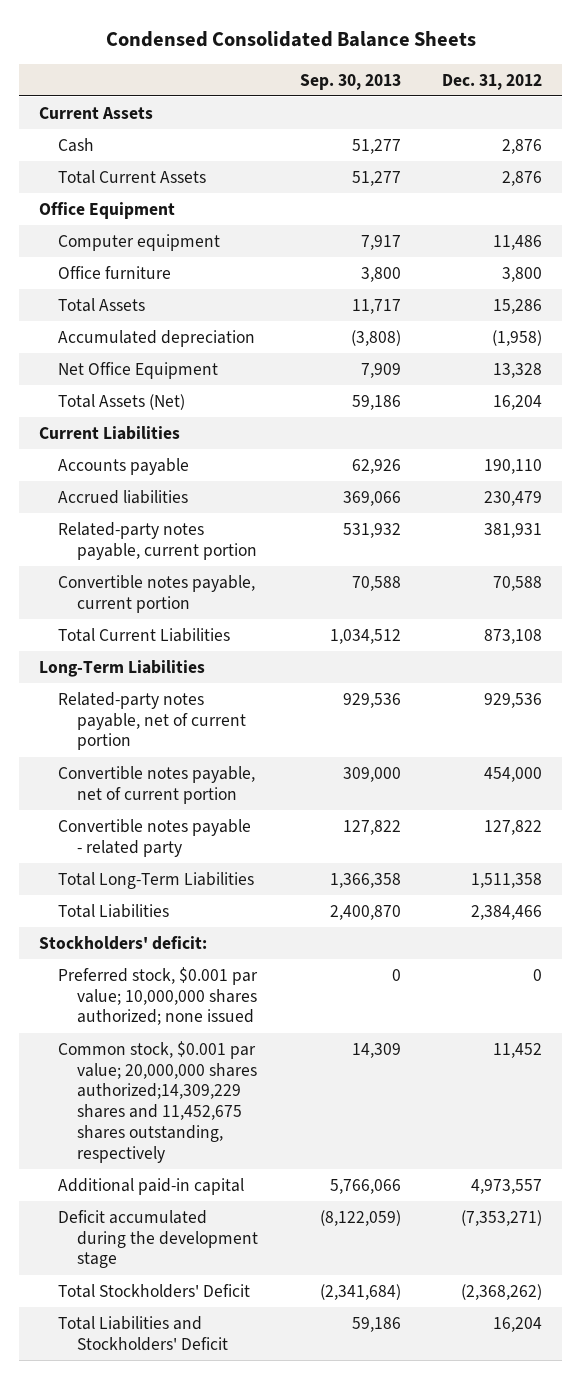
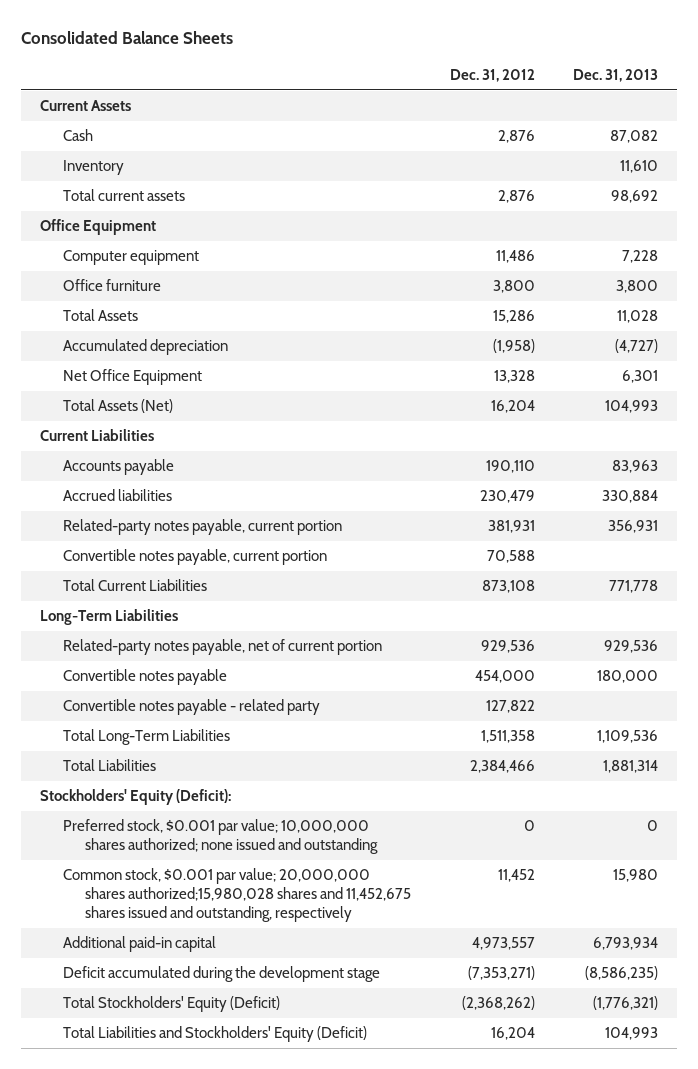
- Condensed Consolidated Balance Sheets
+ Consolidated Balance Sheets
- | Sep. 30, 2013 | Dec. 31, 2012
+ | Dec. 31, 2012 | Dec. 31, 2013
- Total Current Assets | 51,277 | 2,876
+ Inventory | | 11,610
+ Total current assets | 2,876 | 98,692
- Convertible notes payable, net of current portion | 309,000 | 454,000
+ Convertible notes payable | 454,000 | 180,000
- Stockholders' deficit:
- Preferred stock, $0.001 par value; 10,000,000 shares authorized; none issued | 0 | 0
- Common stock, $0.001 par value; 20,000,000 shares authorized;14,309,229 shares and 11,452,675 shares outstanding, respectively | 14,309 | 11,452
+ Stockholders' Equity (Deficit):
+ Preferred stock, $0.001 par value; 10,000,000 shares authorized; none issued and outstanding | 0 | 0
+ Common stock, $0.001 par value; 20,000,000 shares authorized;15,980,028 shares and 11,452,675 shares issued and outstanding, respectively | 11,452 | 15,980
- Total Stockholders' Deficit | (2,341,684) | (2,368,262)
- Total Liabilities and Stockholders' Deficit | 59,186 | 16,204
+ Total Stockholders' Equity (Deficit) | (2,368,262) | (1,776,321)
+ Total Liabilities and Stockholders' Equity (Deficit) | 16,204 | 104,993

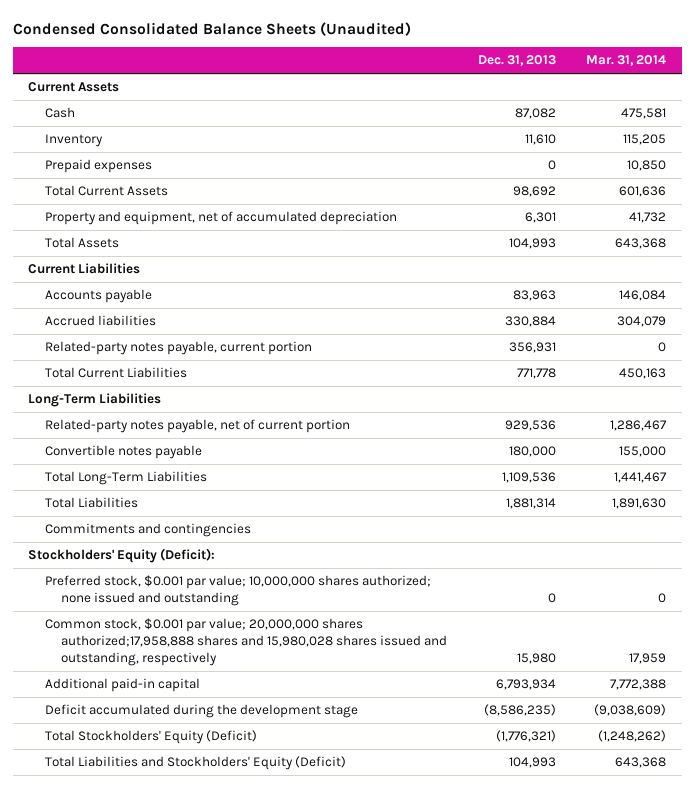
- Consolidated Balance Sheets
+ Condensed Consolidated Balance Sheets (Unaudited)
- | Dec. 31, 2012 | Dec. 31, 2013
+ | Dec. 31, 2013 | Mar. 31, 2014
- Total current assets | 2,876 | 98,692
- Office Equipment
- Computer equipment | 11,486 | 7,228
- Office furniture | 3,800 | 3,800
- Total Assets | 15,286 | 11,028
- Accumulated depreciation | (1,958) | (4,727)
- Net Office Equipment | 13,328 | 6,301
- Total Assets (Net) | 16,204 | 104,993
+ Prepaid expenses | 0 | 10,850
+ Total Current Assets | 98,692 | 601,636
+ Property and equipment, net of accumulated depreciation | 6,301 | 41,732
+ Total Assets | 104,993 | 643,368
- Convertible notes payable, current portion | 70,588 |
- Convertible notes payable - related party | 127,822 |
+ Commitments and contingencies
- Common stock, $0.001 par value; 20,000,000 shares authorized;15,980,028 shares and 11,452,675 shares issued and outstanding, respectively | 11,452 | 15,980
+ Common stock, $0.001 par value; 20,000,000 shares authorized;17,958,888 shares and 15,980,028 shares issued and outstanding, respectively | 15,980 | 17,959

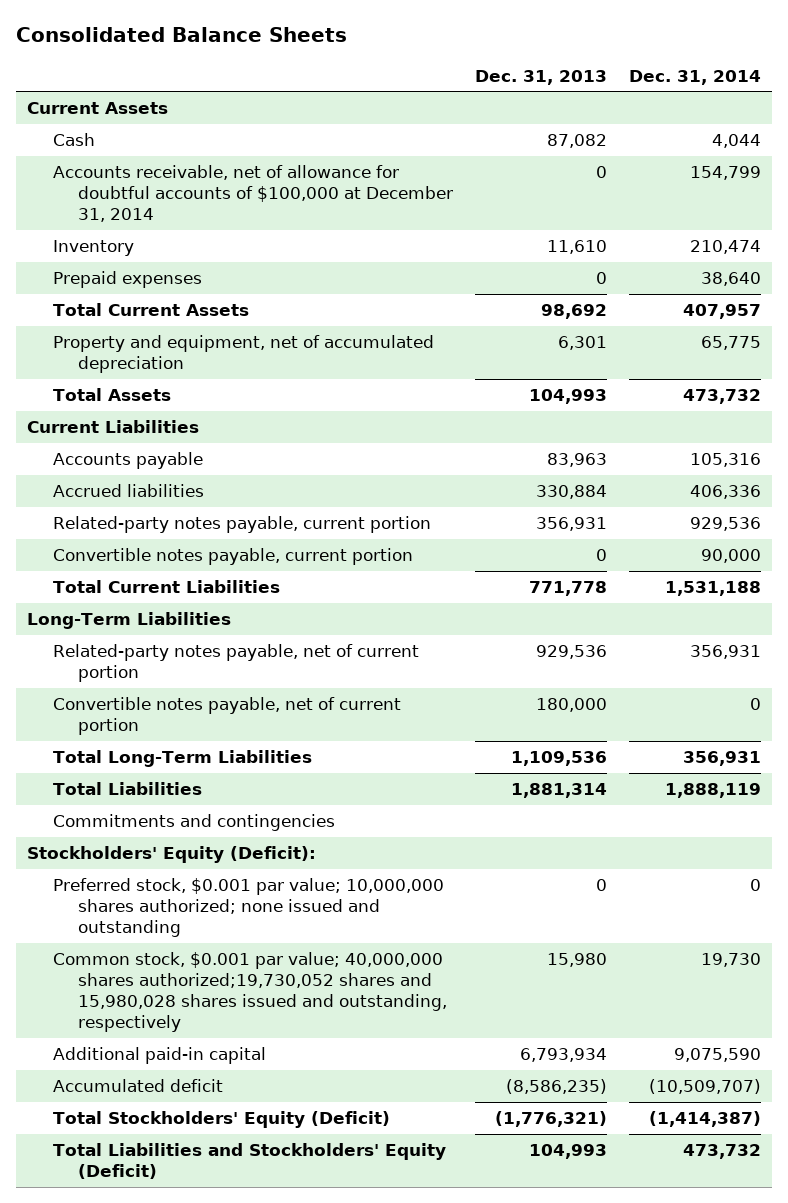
- Condensed Consolidated Balance Sheets (Unaudited)
+ Consolidated Balance Sheets
- | Dec. 31, 2013 | Mar. 31, 2014
+ | Dec. 31, 2013 | Dec. 31, 2014
+ Accounts receivable, net of allowance for doubtful accounts of $100,000 at December 31, 2014 | 0 | 154,799
+ Convertible notes payable, current portion | 0 | 90,000
- Convertible notes payable | 180,000 | 155,000
+ Convertible notes payable, net of current portion | 180,000 | 0
- Common stock, $0.001 par value; 20,000,000 shares authorized;17,958,888 shares and 15,980,028 shares issued and outstanding, respectively | 15,980 | 17,959
+ Common stock, $0.001 par value; 40,000,000 shares authorized;19,730,052 shares and 15,980,028 shares issued and outstanding, respectively | 15,980 | 19,730
- Deficit accumulated during the development stage | (8,586,235) | (9,038,609)
+ Accumulated deficit | (8,586,235) | (10,509,707)

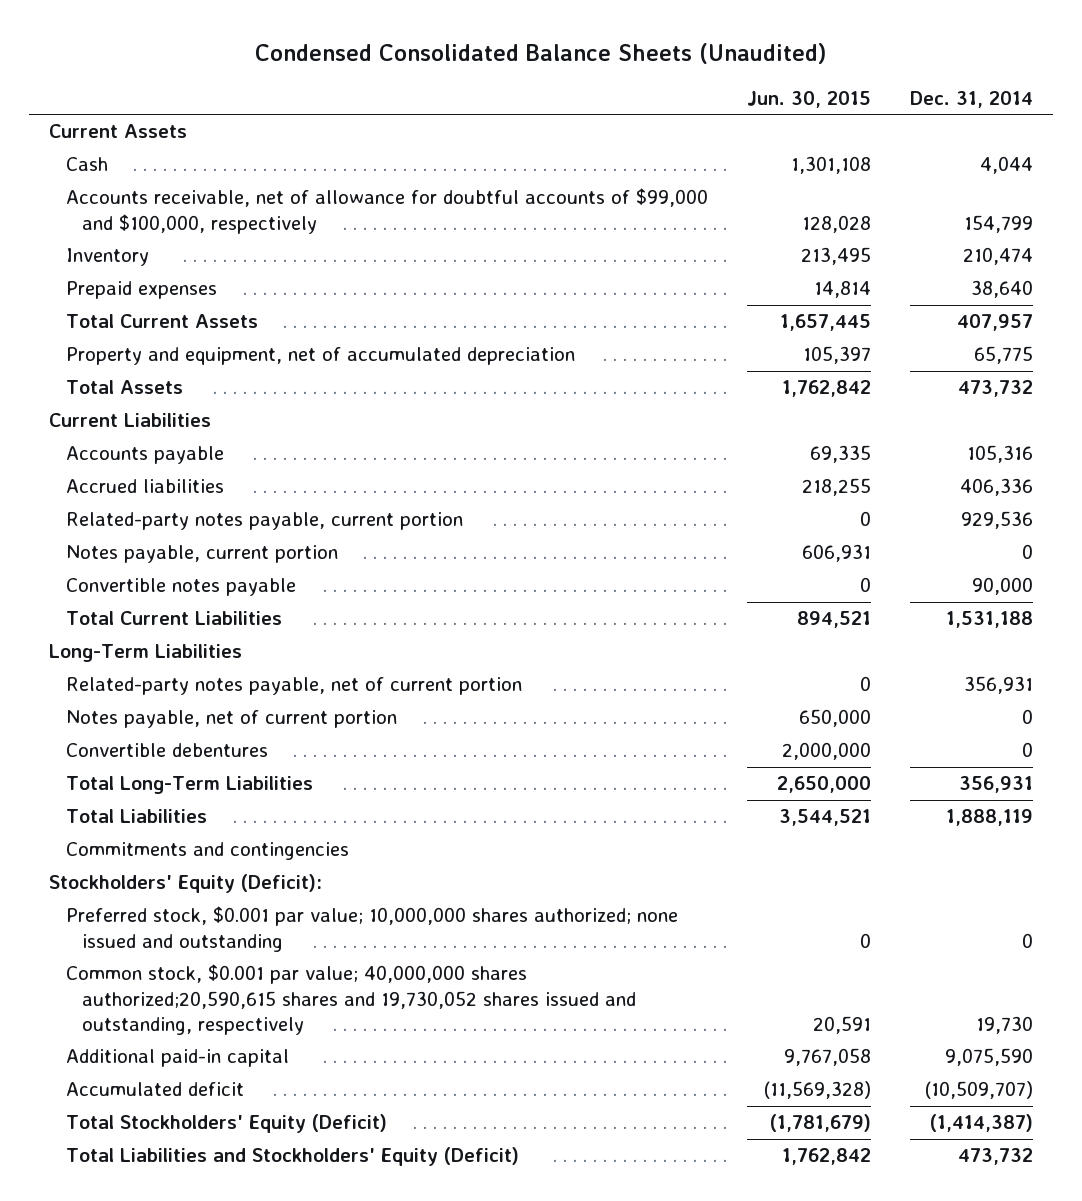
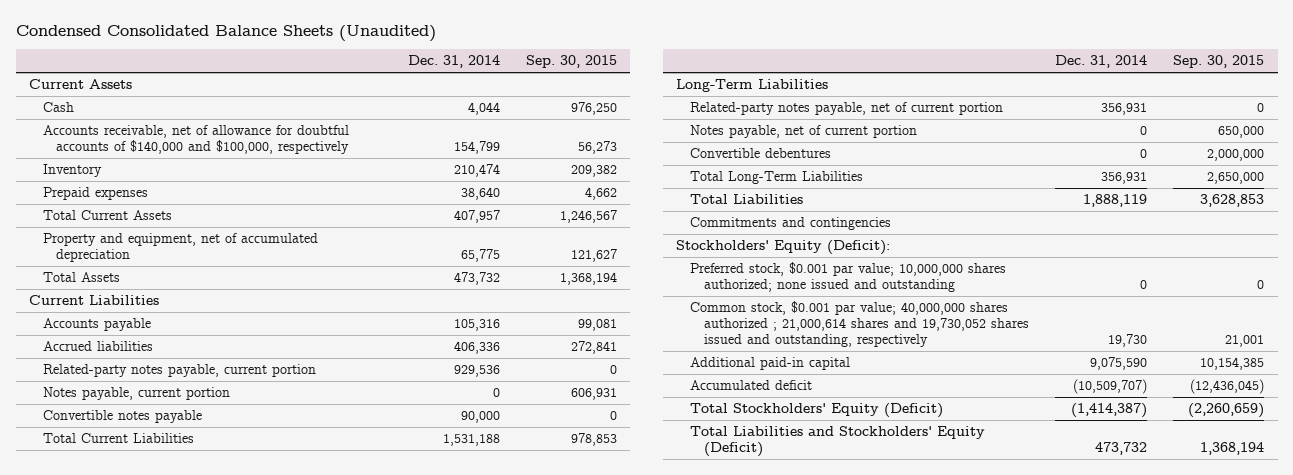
- | Jun. 30, 2015 | Dec. 31, 2014
+ | Dec. 31, 2014 | Sep. 30, 2015
- Accounts receivable, net of allowance for doubtful accounts of $99,000 and $100,000, respectively | 128,028 | 154,799
+ Accounts receivable, net of allowance for doubtful accounts of $140,000 and $100,000, respectively | 154,799 | 56,273
- Common stock, $0.001 par value; 40,000,000 shares authorized;20,590,615 shares and 19,730,052 shares issued and outstanding, respectively | 20,591 | 19,730
+ Common stock, $0.001 par value; 40,000,000 shares authorized ; 21,000,614 shares and 19,730,052 shares issued and outstanding, respectively | 19,730 | 21,001

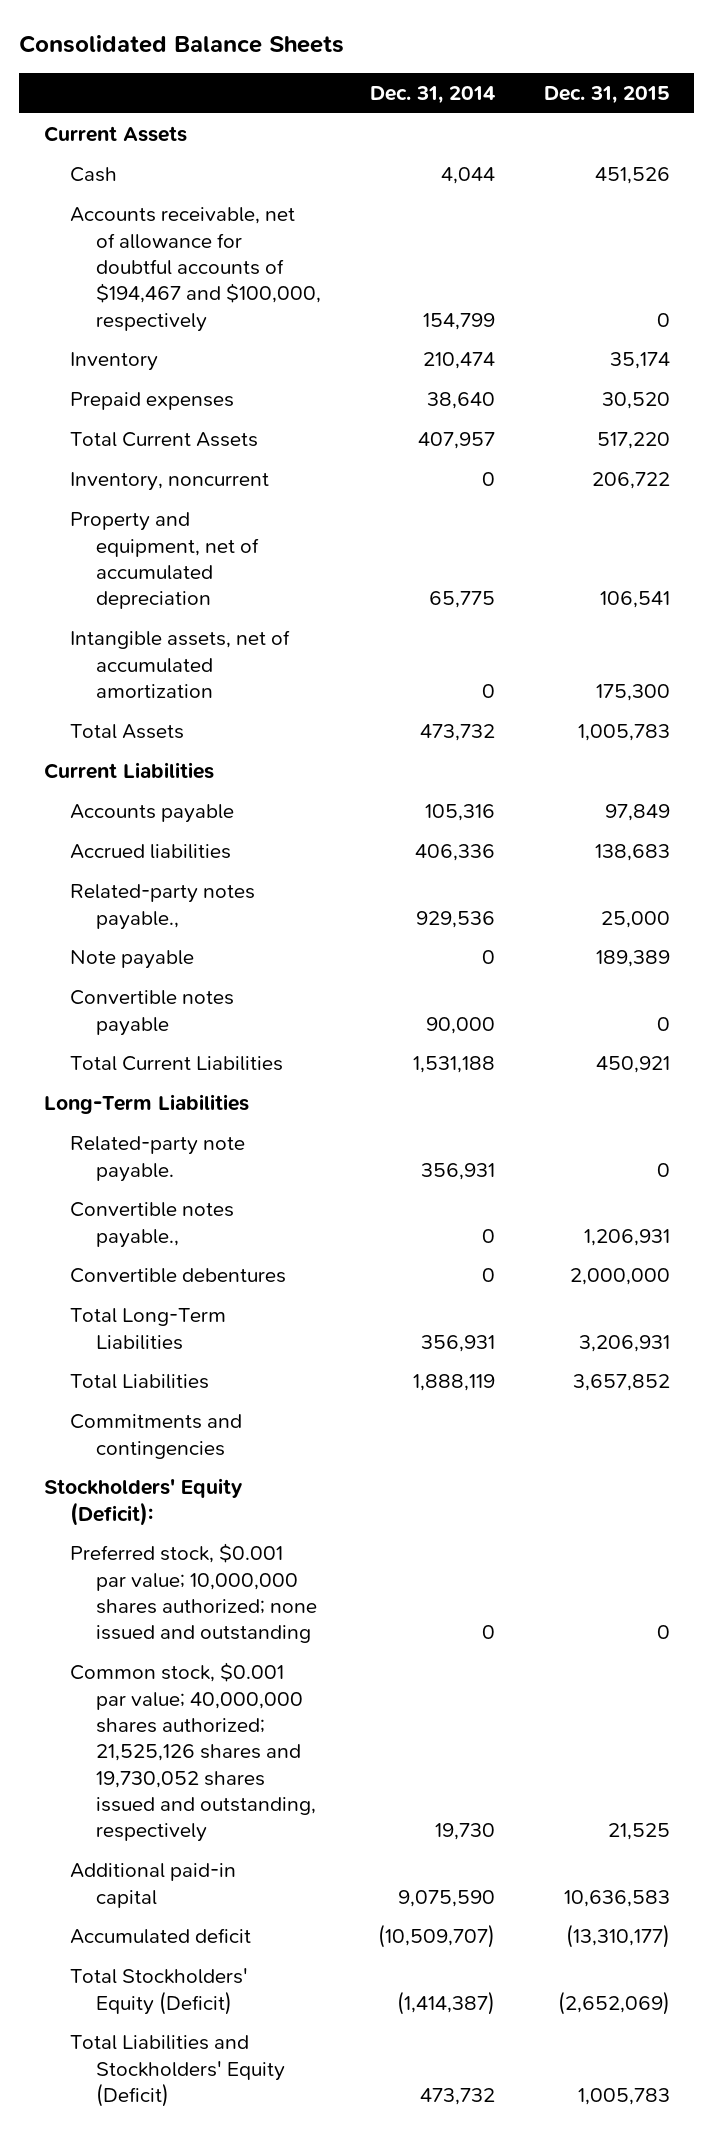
- Condensed Consolidated Balance Sheets (Unaudited)
+ Consolidated Balance Sheets
- | Dec. 31, 2014 | Sep. 30, 2015
+ | Dec. 31, 2014 | Dec. 31, 2015
- Accounts receivable, net of allowance for doubtful accounts of $140,000 and $100,000, respectively | 154,799 | 56,273
+ Accounts receivable, net of allowance for doubtful accounts of $194,467 and $100,000, respectively | 154,799 | 0
+ Inventory, noncurrent | 0 | 206,722
+ Intangible assets, net of accumulated amortization | 0 | 175,300
- Related-party notes payable, current portion | 929,536 | 0
- Notes payable, current portion | 0 | 606,931
+ Related-party notes payable., | 929,536 | 25,000
+ Note payable | 0 | 189,389
- Related-party notes payable, net of current portion | 356,931 | 0
- Notes payable, net of current portion | 0 | 650,000
+ Related-party note payable. | 356,931 | 0
+ Convertible notes payable., | 0 | 1,206,931
- Common stock, $0.001 par value; 40,000,000 shares authorized ; 21,000,614 shares and 19,730,052 shares issued and outstanding, respectively | 19,730 | 21,001
+ Common stock, $0.001 par value; 40,000,000 shares authorized; 21,525,126 shares and 19,730,052 shares issued and outstanding, respectively | 19,730 | 21,525

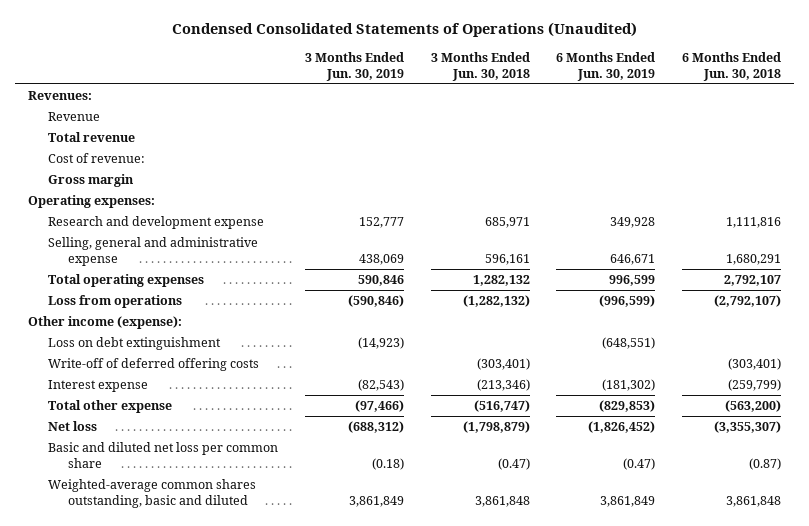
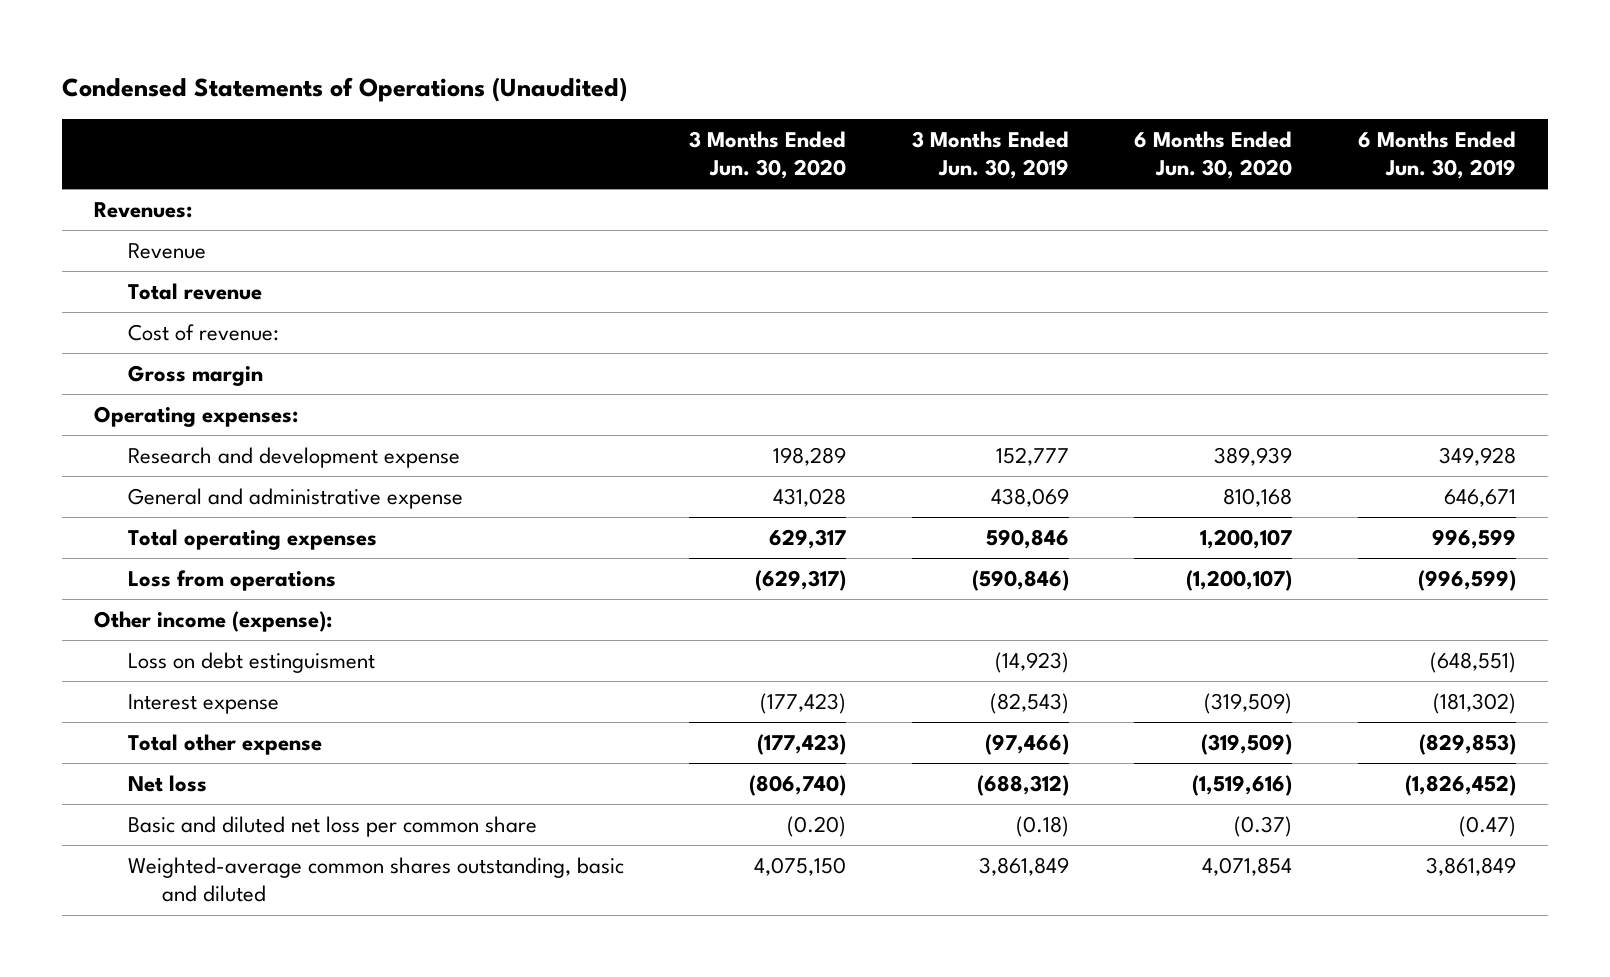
- Condensed Consolidated Statements of Operations (Unaudited)
+ Condensed Statements of Operations (Unaudited)
- | 3 Months Ended Jun. 30, 2019 | 3 Months Ended Jun. 30, 2018 | 6 Months Ended Jun. 30, 2019 | 6 Months Ended Jun. 30, 2018
+ | 3 Months Ended Jun. 30, 2020 | 3 Months Ended Jun. 30, 2019 | 6 Months Ended Jun. 30, 2020 | 6 Months Ended Jun. 30, 2019
- Selling, general and administrative expense | 438,069 | 596,161 | 646,671 | 1,680,291
+ General and administrative expense | 431,028 | 438,069 | 810,168 | 646,671
- Loss on debt extinguishment | (14,923) | | (648,551) |
- Write-off of deferred offering costs | | (303,401) | | (303,401)
+ Loss on debt estinguisment | | (14,923) | | (648,551)

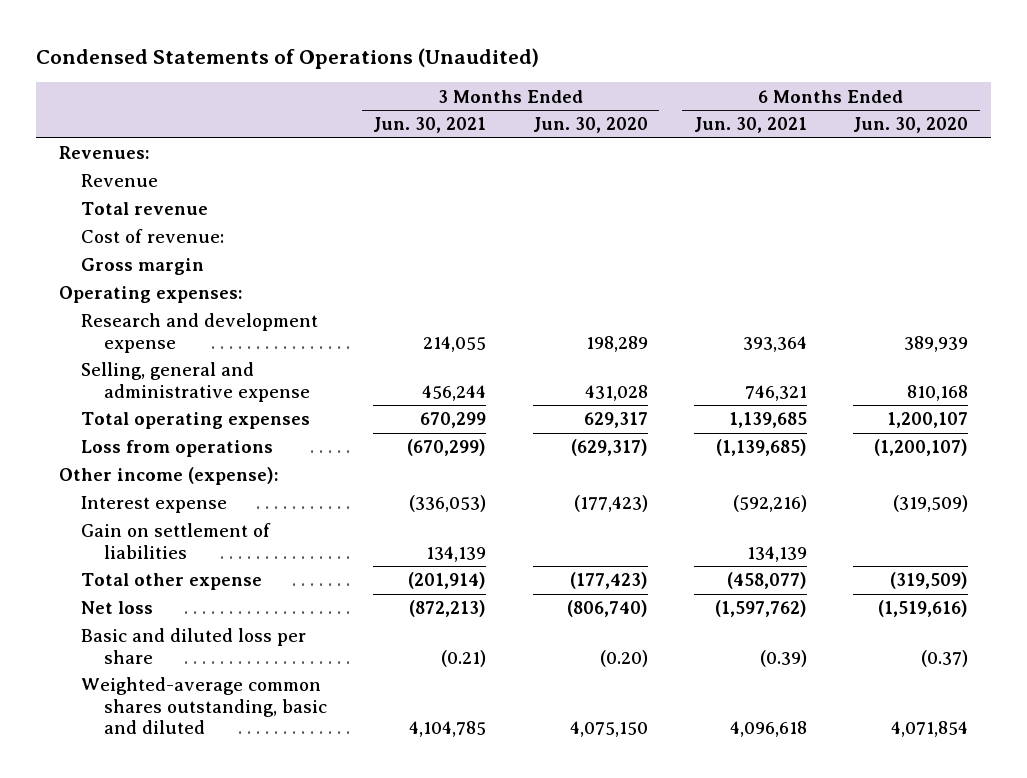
- | 3 Months Ended Jun. 30, 2020 | 3 Months Ended Jun. 30, 2019 | 6 Months Ended Jun. 30, 2020 | 6 Months Ended Jun. 30, 2019
+ | 3 Months Ended Jun. 30, 2021 | 3 Months Ended Jun. 30, 2020 | 6 Months Ended Jun. 30, 2021 | 6 Months Ended Jun. 30, 2020
- General and administrative expense | 431,028 | 438,069 | 810,168 | 646,671
+ Selling, general and administrative expense | 456,244 | 431,028 | 746,321 | 810,168
- Loss on debt estinguisment | | (14,923) | | (648,551)
+ Gain on settlement of liabilities | 134,139 | | 134,139 |
- Basic and diluted net loss per common share | (0.20) | (0.18) | (0.37) | (0.47)
+ Basic and diluted loss per share | (0.21) | (0.20) | (0.39) | (0.37)

